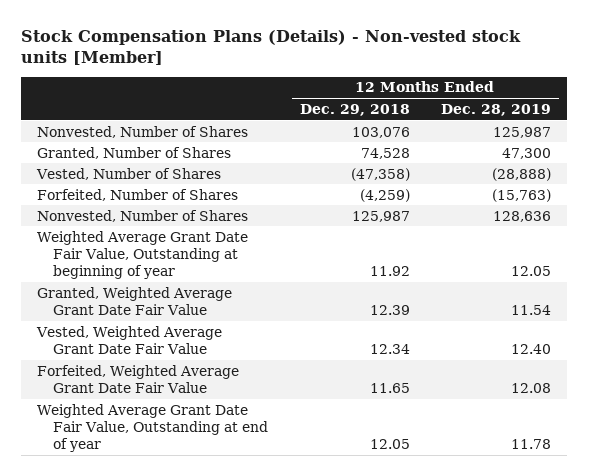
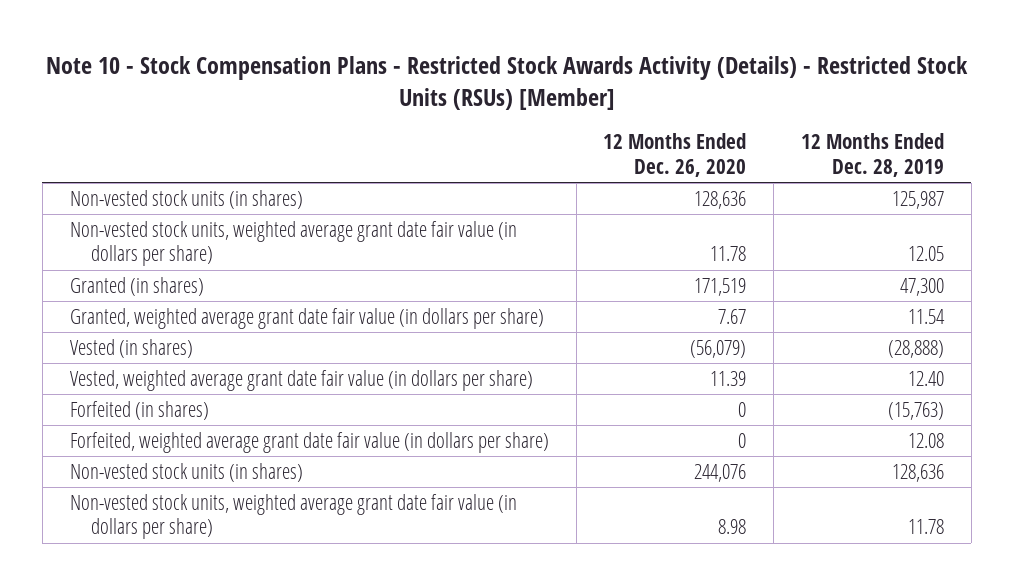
- Stock Compensation Plans (Details) - Non-vested stock units [Member]
+ Note 10 - Stock Compensation Plans - Restricted Stock Awards Activity (Details) - Restricted Stock Units (RSUs) [Member]
- | 12 Months Ended Dec. 29, 2018 | 12 Months Ended Dec. 28, 2019
+ | 12 Months Ended Dec. 26, 2020 | 12 Months Ended Dec. 28, 2019
- Nonvested, Number of Shares | 103,076 | 125,987
- Granted, Number of Shares | 74,528 | 47,300
- Vested, Number of Shares | (47,358) | (28,888)
- Forfeited, Number of Shares | (4,259) | (15,763)
- Nonvested, Number of Shares | 125,987 | 128,636
- Weighted Average Grant Date Fair Value, Outstanding at beginning of year | 11.92 | 12.05
- Granted, Weighted Average Grant Date Fair Value | 12.39 | 11.54
- Vested, Weighted Average Grant Date Fair Value | 12.34 | 12.40
- Forfeited, Weighted Average Grant Date Fair Value | 11.65 | 12.08
- Weighted Average Grant Date Fair Value, Outstanding at end of year | 12.05 | 11.78
+ Non-vested stock units (in shares) | 128,636 | 125,987
+ Non-vested stock units, weighted average grant date fair value (in dollars per share) | 11.78 | 12.05
+ Granted (in shares) | 171,519 | 47,300
+ Granted, weighted average grant date fair value (in dollars per share) | 7.67 | 11.54
+ Vested (in shares) | (56,079) | (28,888)
+ Vested, weighted average grant date fair value (in dollars per share) | 11.39 | 12.40
+ Forfeited (in shares) | 0 | (15,763)
+ Forfeited, weighted average grant date fair value (in dollars per share) | 0 | 12.08
+ Non-vested stock units (in shares) | 244,076 | 128,636
+ Non-vested stock units, weighted average grant date fair value (in dollars per share) | 8.98 | 11.78

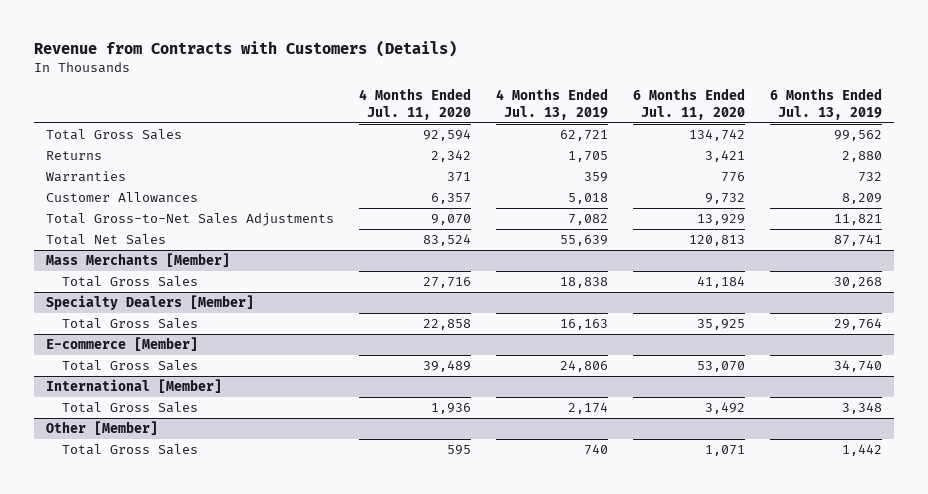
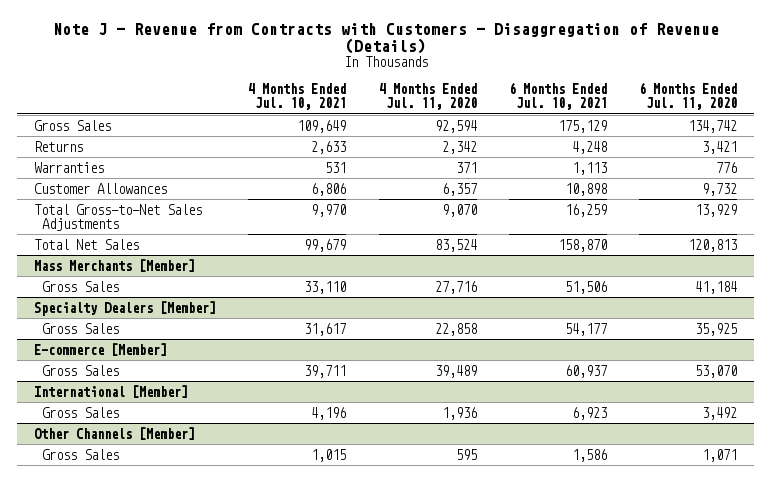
- Revenue from Contracts with Customers (Details)
+ Note J - Revenue from Contracts with Customers - Disaggregation of Revenue (Details)
- | 4 Months Ended Jul. 11, 2020 | 4 Months Ended Jul. 13, 2019 | 6 Months Ended Jul. 11, 2020 | 6 Months Ended Jul. 13, 2019
+ | 4 Months Ended Jul. 10, 2021 | 4 Months Ended Jul. 11, 2020 | 6 Months Ended Jul. 10, 2021 | 6 Months Ended Jul. 11, 2020
- Total Gross Sales | 92,594 | 62,721 | 134,742 | 99,562
+ Gross Sales | 109,649 | 92,594 | 175,129 | 134,742
@ Mass Merchants [Member]
- Total Gross Sales | 27,716 | 18,838 | 41,184 | 30,268
+ Gross Sales | 33,110 | 27,716 | 51,506 | 41,184
@ Specialty Dealers [Member]
- Total Gross Sales | 22,858 | 16,163 | 35,925 | 29,764
+ Gross Sales | 31,617 | 22,858 | 54,177 | 35,925
@ E-commerce [Member]
- Total Gross Sales | 39,489 | 24,806 | 53,070 | 34,740
+ Gross Sales | 39,711 | 39,489 | 60,937 | 53,070
@ International [Member]
- Total Gross Sales | 1,936 | 2,174 | 3,492 | 3,348
- Other [Member]
- Total Gross Sales | 595 | 740 | 1,071 | 1,442
@ International [Member]
+ Gross Sales | 4,196 | 1,936 | 6,923 | 3,492
+ Other Channels [Member]
+ Gross Sales | 1,015 | 595 | 1,586 | 1,071

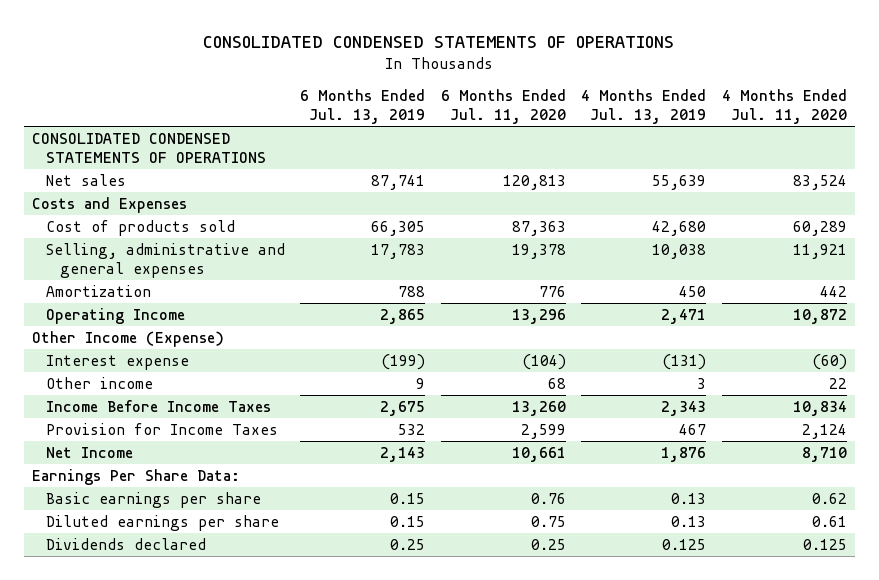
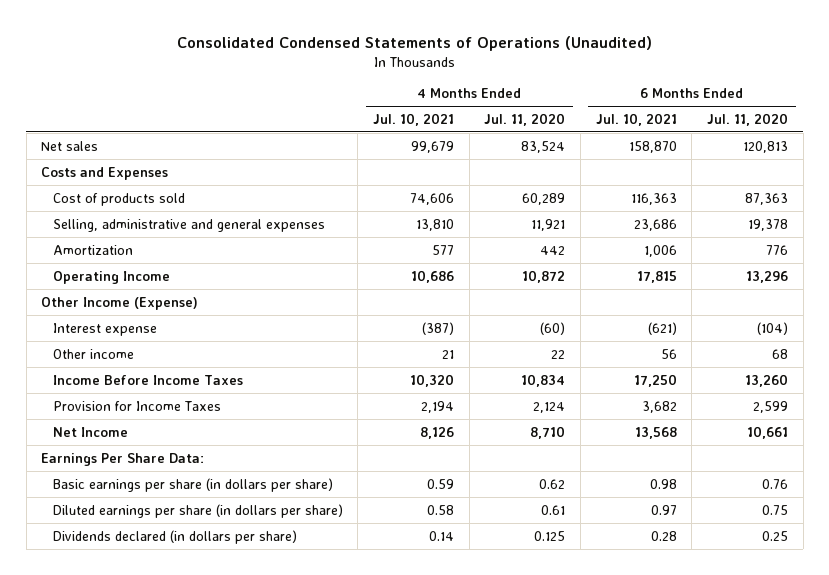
- CONSOLIDATED CONDENSED STATEMENTS OF OPERATIONS
+ Consolidated Condensed Statements of Operations (Unaudited)
- | 6 Months Ended Jul. 13, 2019 | 6 Months Ended Jul. 11, 2020 | 4 Months Ended Jul. 13, 2019 | 4 Months Ended Jul. 11, 2020
+ | 4 Months Ended Jul. 10, 2021 | 4 Months Ended Jul. 11, 2020 | 6 Months Ended Jul. 10, 2021 | 6 Months Ended Jul. 11, 2020
- CONSOLIDATED CONDENSED STATEMENTS OF OPERATIONS
- Basic earnings per share | 0.15 | 0.76 | 0.13 | 0.62
- Diluted earnings per share | 0.15 | 0.75 | 0.13 | 0.61
- Dividends declared | 0.25 | 0.25 | 0.125 | 0.125
+ Basic earnings per share (in dollars per share) | 0.59 | 0.62 | 0.98 | 0.76
+ Diluted earnings per share (in dollars per share) | 0.58 | 0.61 | 0.97 | 0.75
+ Dividends declared (in dollars per share) | 0.14 | 0.125 | 0.28 | 0.25

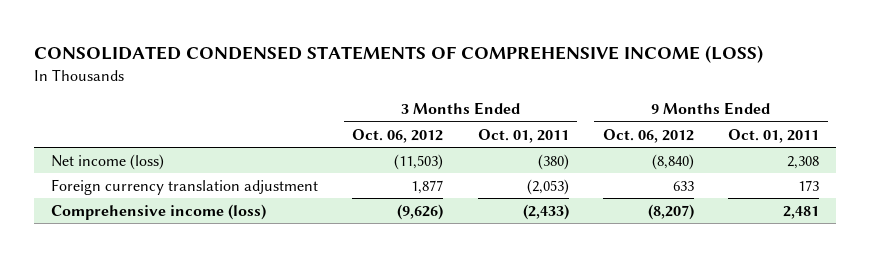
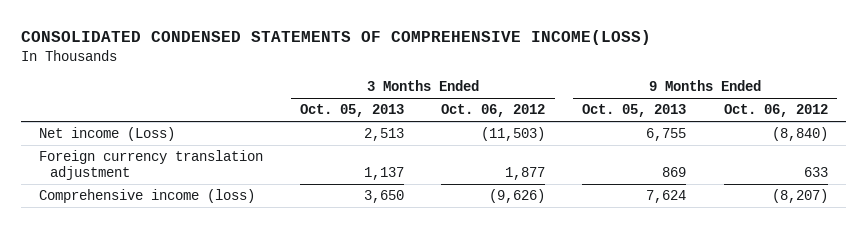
- CONSOLIDATED CONDENSED STATEMENTS OF COMPREHENSIVE INCOME (LOSS)
+ CONSOLIDATED CONDENSED STATEMENTS OF COMPREHENSIVE INCOME(LOSS)
- | 3 Months Ended Oct. 06, 2012 | 3 Months Ended Oct. 01, 2011 | 9 Months Ended Oct. 06, 2012 | 9 Months Ended Oct. 01, 2011
+ | 3 Months Ended Oct. 05, 2013 | 3 Months Ended Oct. 06, 2012 | 9 Months Ended Oct. 05, 2013 | 9 Months Ended Oct. 06, 2012
- Net income (loss) | (11,503) | (380) | (8,840) | 2,308
+ Net income (Loss) | 2,513 | (11,503) | 6,755 | (8,840)

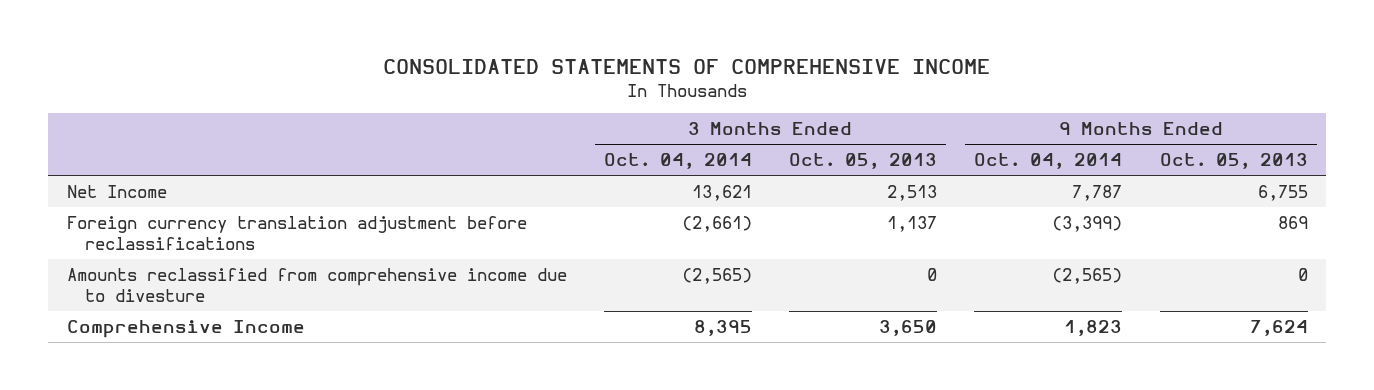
- CONSOLIDATED CONDENSED STATEMENTS OF COMPREHENSIVE INCOME(LOSS)
+ CONSOLIDATED STATEMENTS OF COMPREHENSIVE INCOME
- | 3 Months Ended Oct. 05, 2013 | 3 Months Ended Oct. 06, 2012 | 9 Months Ended Oct. 05, 2013 | 9 Months Ended Oct. 06, 2012
+ | 3 Months Ended Oct. 04, 2014 | 3 Months Ended Oct. 05, 2013 | 9 Months Ended Oct. 04, 2014 | 9 Months Ended Oct. 05, 2013
- Net income (Loss) | 2,513 | (11,503) | 6,755 | (8,840)
- Foreign currency translation adjustment | 1,137 | 1,877 | 869 | 633
- Comprehensive income (loss) | 3,650 | (9,626) | 7,624 | (8,207)
+ Net Income | 13,621 | 2,513 | 7,787 | 6,755
+ Foreign currency translation adjustment before reclassifications | (2,661) | 1,137 | (3,399) | 869
+ Amounts reclassified from comprehensive income due to divesture | (2,565) | 0 | (2,565) | 0
+ Comprehensive Income | 8,395 | 3,650 | 1,823 | 7,624

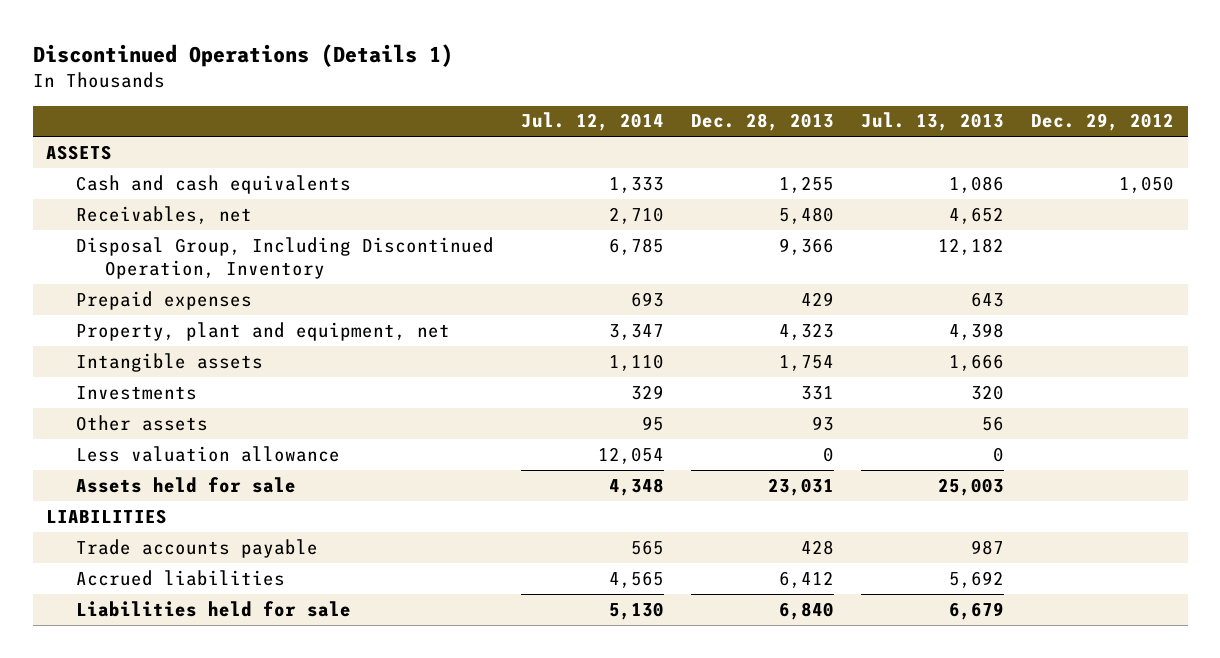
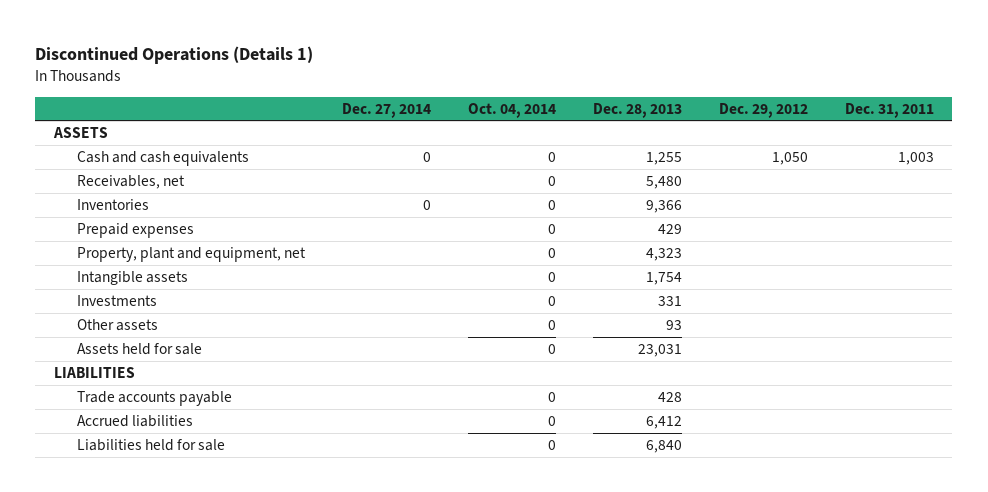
- | Jul. 12, 2014 | Dec. 28, 2013 | Jul. 13, 2013 | Dec. 29, 2012
+ | Dec. 27, 2014 | Oct. 04, 2014 | Dec. 28, 2013 | Dec. 29, 2012 | Dec. 31, 2011
- Disposal Group, Including Discontinued Operation, Inventory | 6,785 | 9,366 | 12,182 |
+ Inventories | 0 | 0 | 9,366 | |
- Less valuation allowance | 12,054 | 0 | 0 |

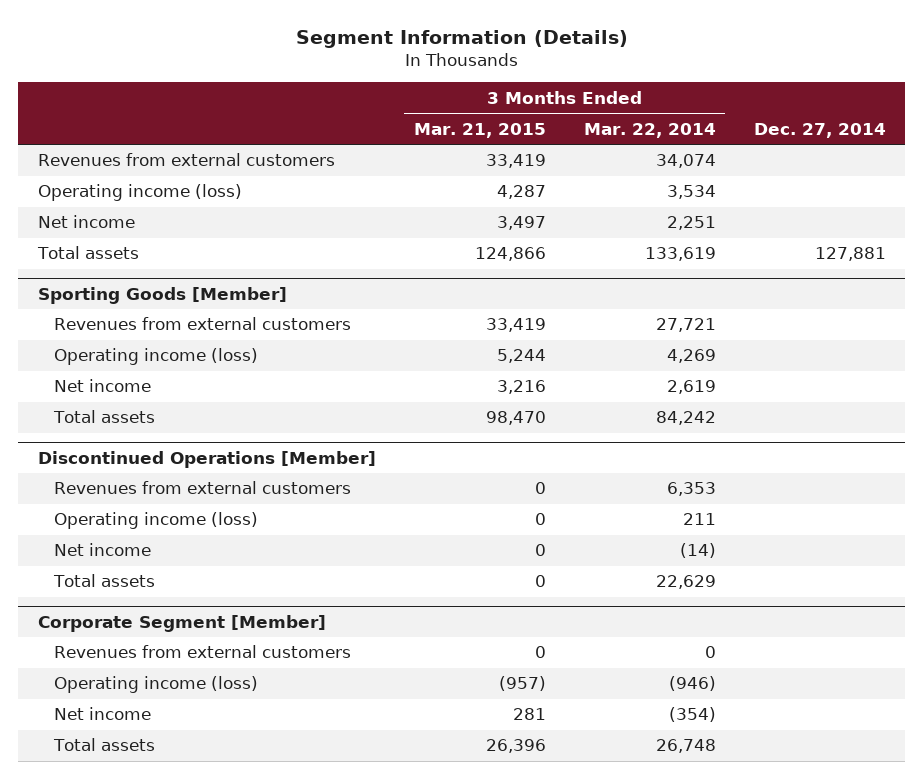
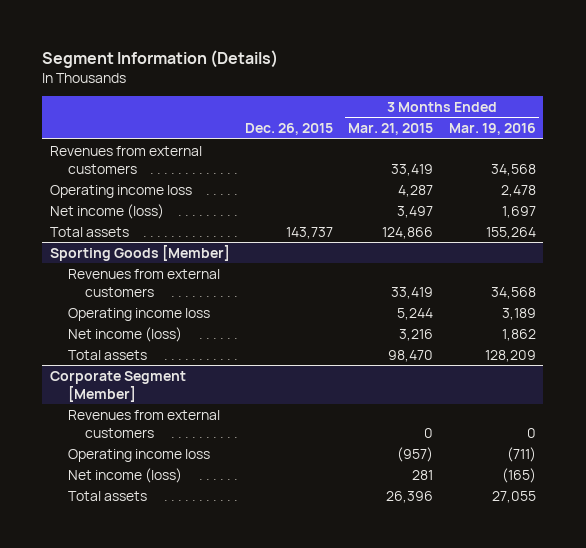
- | 3 Months Ended Mar. 21, 2015 | 3 Months Ended Mar. 22, 2014 | Dec. 27, 2014
+ | Dec. 26, 2015 | 3 Months Ended Mar. 21, 2015 | 3 Months Ended Mar. 19, 2016
- Operating income (loss) | 4,287 | 3,534 |
- Net income | 3,497 | 2,251 |
+ Operating income loss | | 4,287 | 2,478
+ Net income (loss) | | 3,497 | 1,697
@ Sporting Goods [Member]
- Operating income (loss) | 5,244 | 4,269 |
- Net income | 3,216 | 2,619 |
+ Operating income loss | | 5,244 | 3,189
+ Net income (loss) | | 3,216 | 1,862
- Discontinued Operations [Member]
- Revenues from external customers | 0 | 6,353 |
- Operating income (loss) | 0 | 211 |
- Net income | 0 | (14) |
- Total assets | 0 | 22,629 |
@ Corporate Segment [Member]
- Operating income (loss) | (957) | (946) |
- Net income | 281 | (354) |
+ Operating income loss | | (957) | (711)
+ Net income (loss) | | 281 | (165)

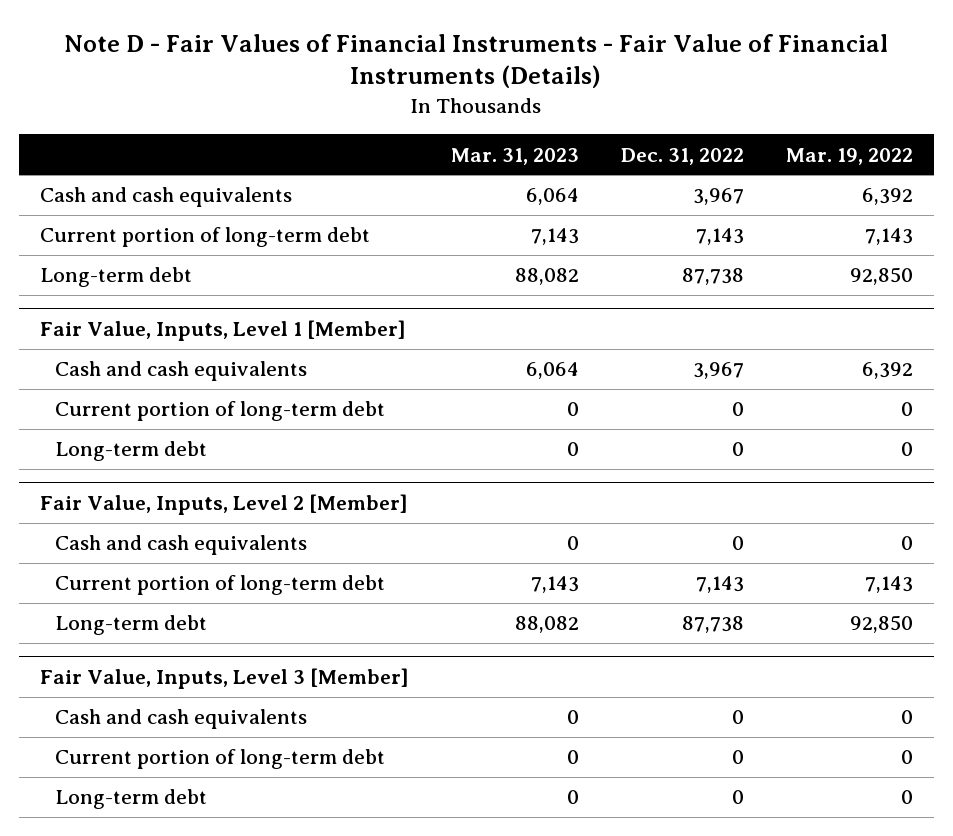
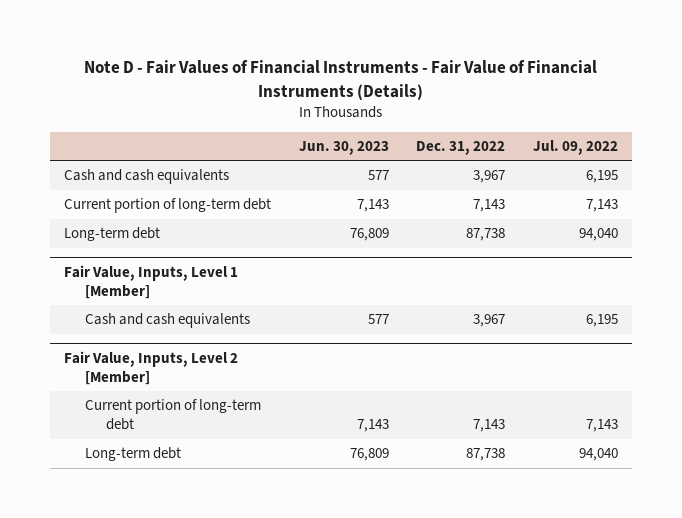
- | Mar. 31, 2023 | Dec. 31, 2022 | Mar. 19, 2022
+ | Jun. 30, 2023 | Dec. 31, 2022 | Jul. 09, 2022
@ Fair Value, Inputs, Level 1 [Member]
- Current portion of long-term debt | 0 | 0 | 0
- Long-term debt | 0 | 0 | 0
@ Fair Value, Inputs, Level 2 [Member]
- Cash and cash equivalents | 0 | 0 | 0
- Fair Value, Inputs, Level 3 [Member]
- Cash and cash equivalents | 0 | 0 | 0
- Current portion of long-term debt | 0 | 0 | 0
- Long-term debt | 0 | 0 | 0

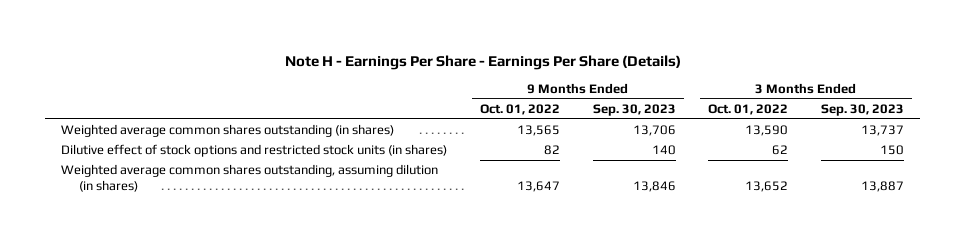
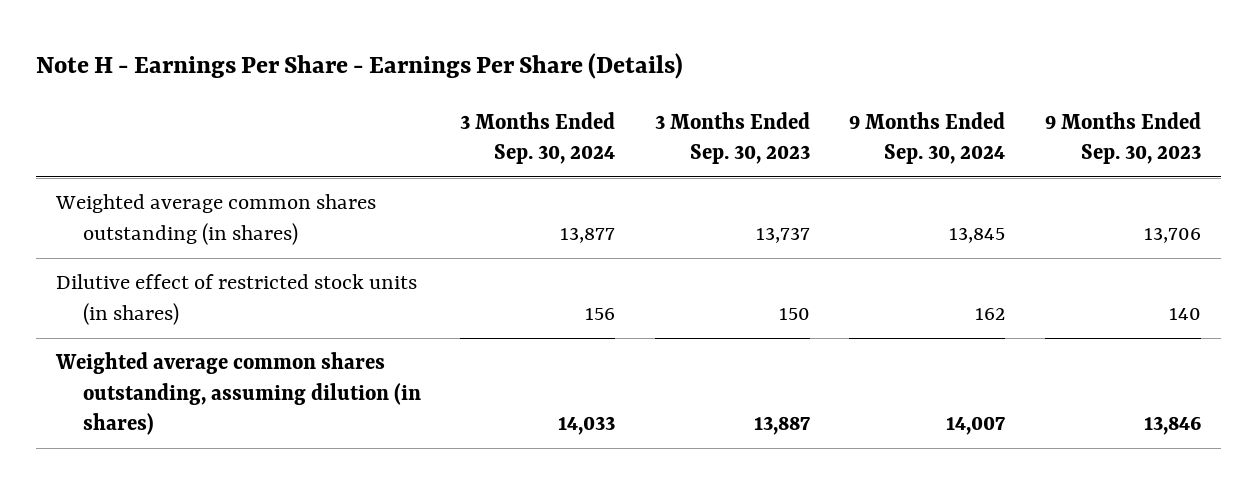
- | 9 Months Ended Oct. 01, 2022 | 9 Months Ended Sep. 30, 2023 | 3 Months Ended Oct. 01, 2022 | 3 Months Ended Sep. 30, 2023
+ | 3 Months Ended Sep. 30, 2024 | 3 Months Ended Sep. 30, 2023 | 9 Months Ended Sep. 30, 2024 | 9 Months Ended Sep. 30, 2023
- Dilutive effect of stock options and restricted stock units (in shares) | 82 | 140 | 62 | 150
+ Dilutive effect of restricted stock units (in shares) | 156 | 150 | 162 | 140

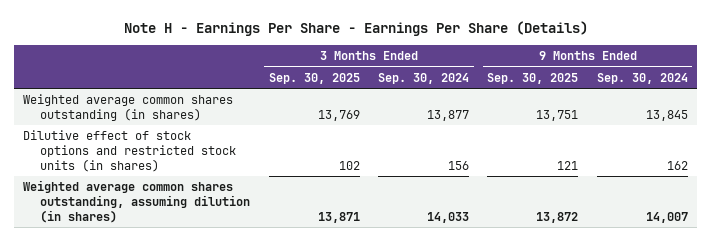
- | 3 Months Ended Sep. 30, 2024 | 3 Months Ended Sep. 30, 2023 | 9 Months Ended Sep. 30, 2024 | 9 Months Ended Sep. 30, 2023
+ | 3 Months Ended Sep. 30, 2025 | 3 Months Ended Sep. 30, 2024 | 9 Months Ended Sep. 30, 2025 | 9 Months Ended Sep. 30, 2024
- Dilutive effect of restricted stock units (in shares) | 156 | 150 | 162 | 140
+ Dilutive effect of stock options and restricted stock units (in shares) | 102 | 156 | 121 | 162

